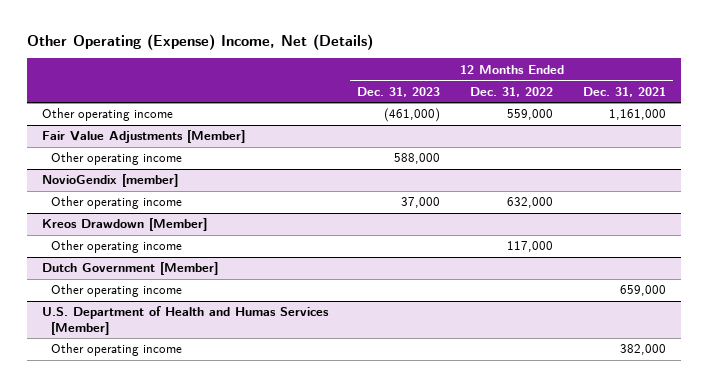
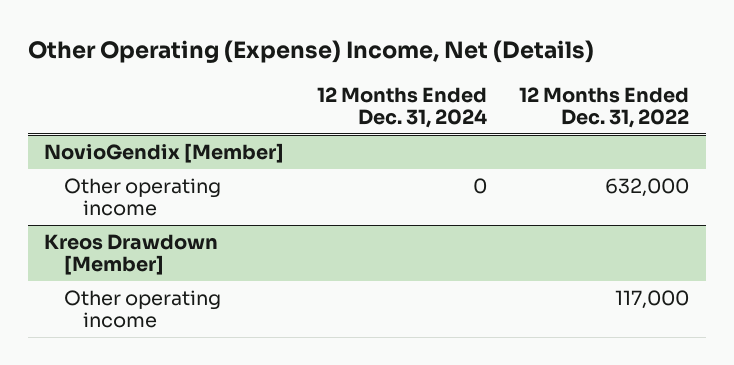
- | 12 Months Ended Dec. 31, 2023 | 12 Months Ended Dec. 31, 2022 | 12 Months Ended Dec. 31, 2021
+ | 12 Months Ended Dec. 31, 2024 | 12 Months Ended Dec. 31, 2022
- Other operating income | (461,000) | 559,000 | 1,161,000
- Fair Value Adjustments [Member]
- Other operating income | 588,000 | |
- NovioGendix [member]
+ NovioGendix [Member]
- Dutch Government [Member]
- Other operating income | | | 659,000
- U.S. Department of Health and Humas Services [Member]
- Other operating income | | | 382,000

